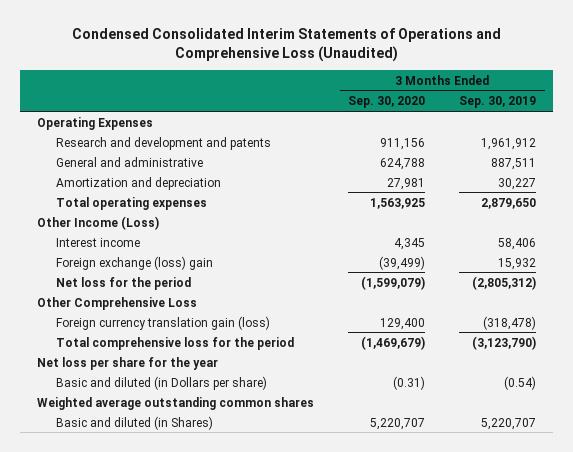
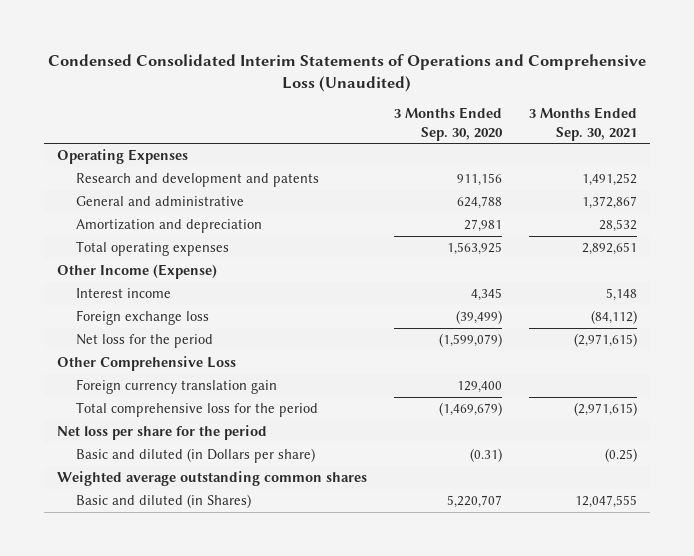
- | 3 Months Ended Sep. 30, 2020 | 3 Months Ended Sep. 30, 2019
+ | 3 Months Ended Sep. 30, 2020 | 3 Months Ended Sep. 30, 2021
- Other Income (Loss)
+ Other Income (Expense)
- Foreign exchange (loss) gain | (39,499) | 15,932
+ Foreign exchange loss | (39,499) | (84,112)
- Foreign currency translation gain (loss) | 129,400 | (318,478)
+ Foreign currency translation gain | 129,400 |
- Net loss per share for the year
+ Net loss per share for the period

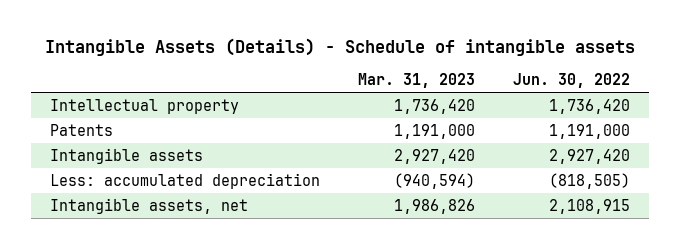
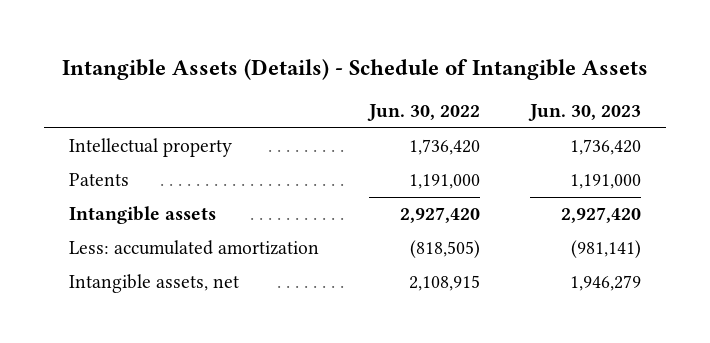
- Intangible Assets (Details) - Schedule of intangible assets
+ Intangible Assets (Details) - Schedule of Intangible Assets
- | Mar. 31, 2023 | Jun. 30, 2022
+ | Jun. 30, 2022 | Jun. 30, 2023
- Less: accumulated depreciation | (940,594) | (818,505)
+ Less: accumulated amortization | (818,505) | (981,141)

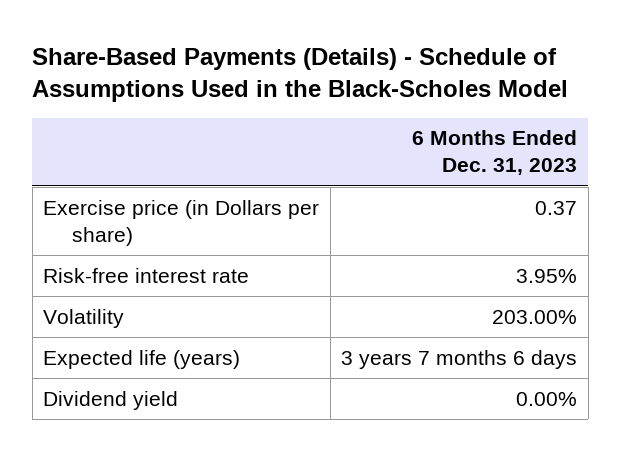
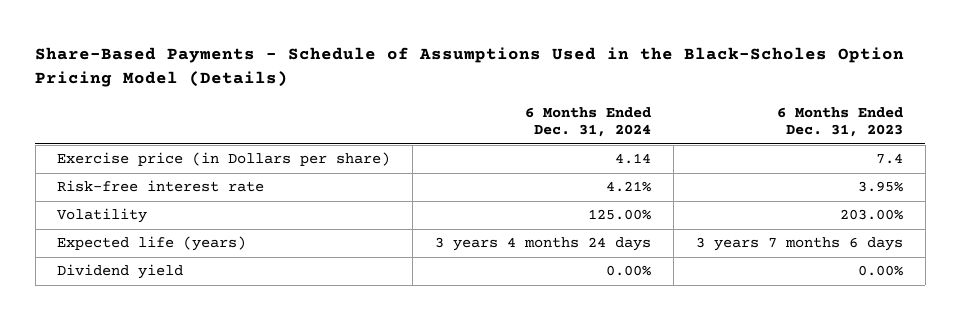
- Share-Based Payments (Details) - Schedule of Assumptions Used in the Black-Scholes Model
+ Share-Based Payments - Schedule of Assumptions Used in the Black-Scholes Option Pricing Model (Details)
- | 6 Months Ended Dec. 31, 2023
+ | 6 Months Ended Dec. 31, 2024 | 6 Months Ended Dec. 31, 2023
- Exercise price (in Dollars per share) | 0.37
+ Exercise price (in Dollars per share) | 4.14 | 7.4

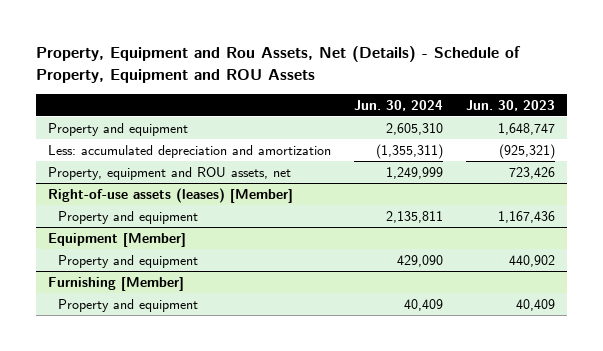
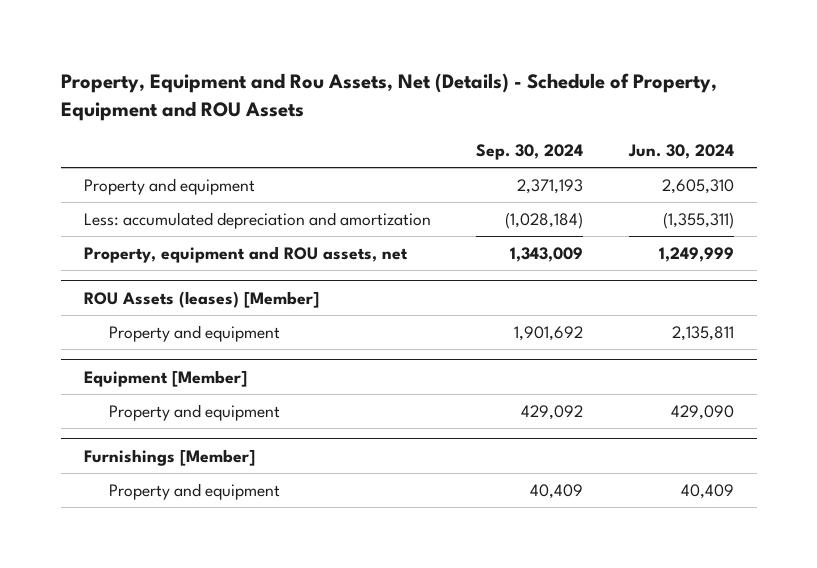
- | Jun. 30, 2024 | Jun. 30, 2023
+ | Sep. 30, 2024 | Jun. 30, 2024
- Right-of-use assets (leases) [Member]
+ ROU Assets (leases) [Member]
- Furnishing [Member]
+ Furnishings [Member]

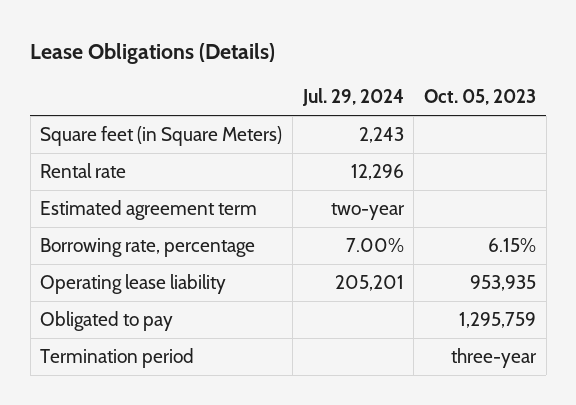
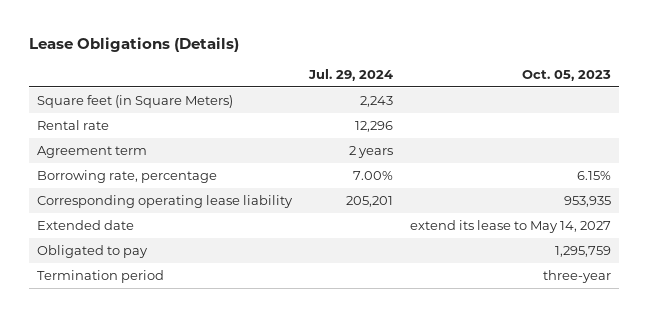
- Estimated agreement term | two-year |
+ Agreement term | 2 years |
- Operating lease liability | 205,201 | 953,935
+ Corresponding operating lease liability | 205,201 | 953,935
+ Extended date | | extend its lease to May 14, 2027

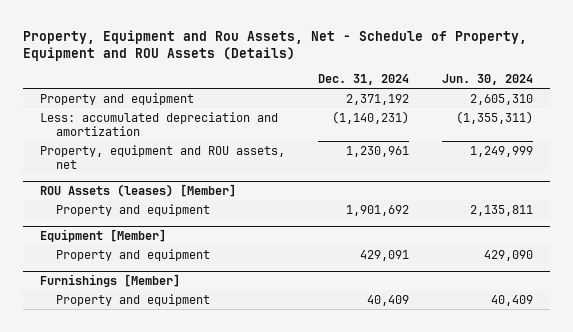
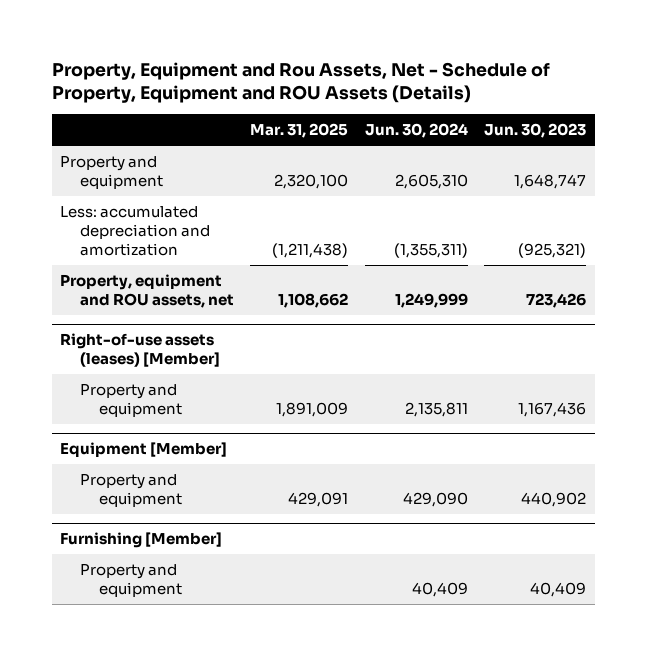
- | Dec. 31, 2024 | Jun. 30, 2024
+ | Mar. 31, 2025 | Jun. 30, 2024 | Jun. 30, 2023
- ROU Assets (leases) [Member]
+ Right-of-use assets (leases) [Member]
- Furnishings [Member]
+ Furnishing [Member]

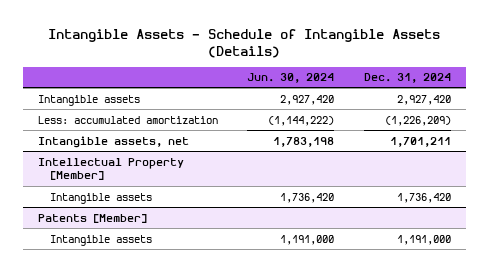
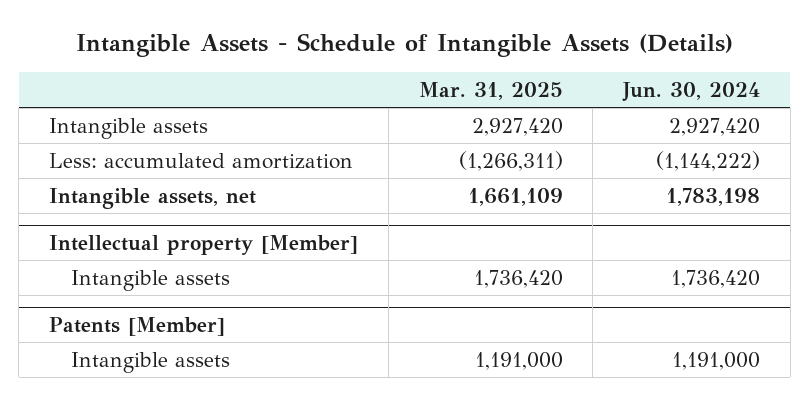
- | Jun. 30, 2024 | Dec. 31, 2024
+ | Mar. 31, 2025 | Jun. 30, 2024
- Intellectual Property [Member]
+ Intellectual property [Member]

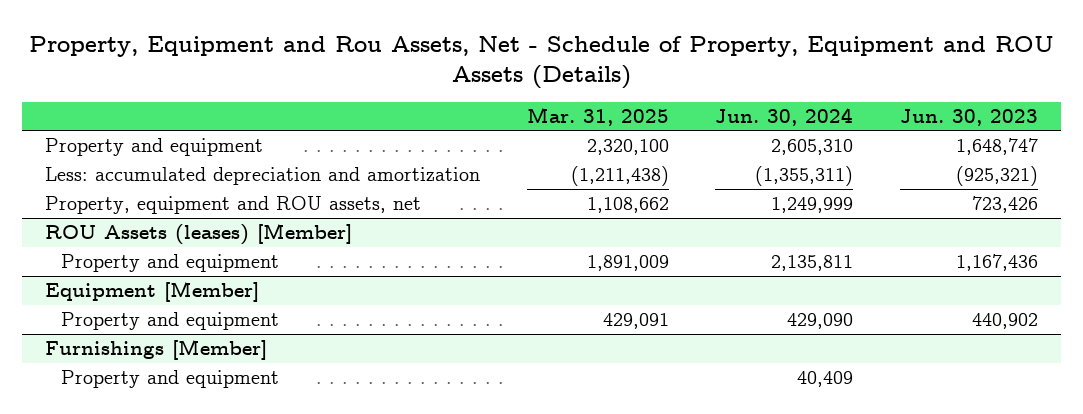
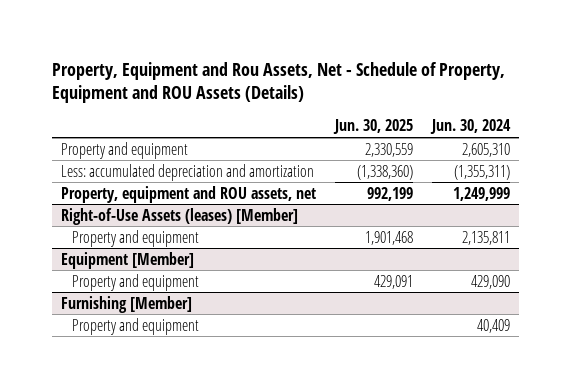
- | Mar. 31, 2025 | Jun. 30, 2024 | Jun. 30, 2023
+ | Jun. 30, 2025 | Jun. 30, 2024
- ROU Assets (leases) [Member]
+ Right-of-Use Assets (leases) [Member]
- Furnishings [Member]
+ Furnishing [Member]

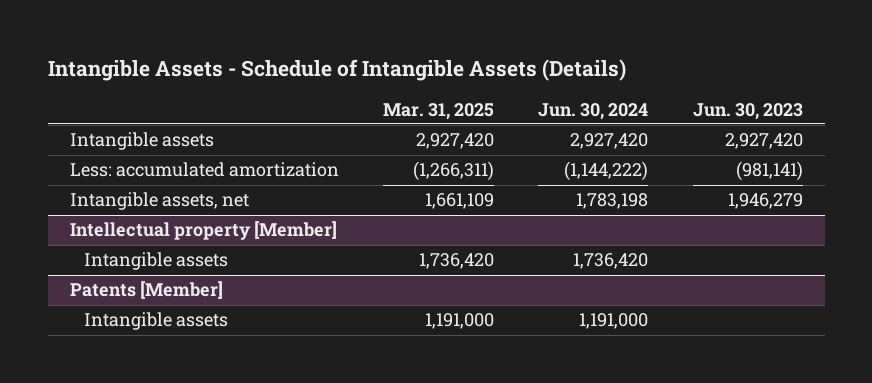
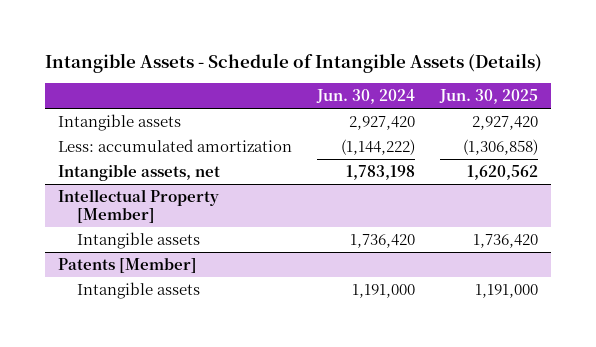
- | Mar. 31, 2025 | Jun. 30, 2024 | Jun. 30, 2023
+ | Jun. 30, 2024 | Jun. 30, 2025
- Intellectual property [Member]
+ Intellectual Property [Member]

